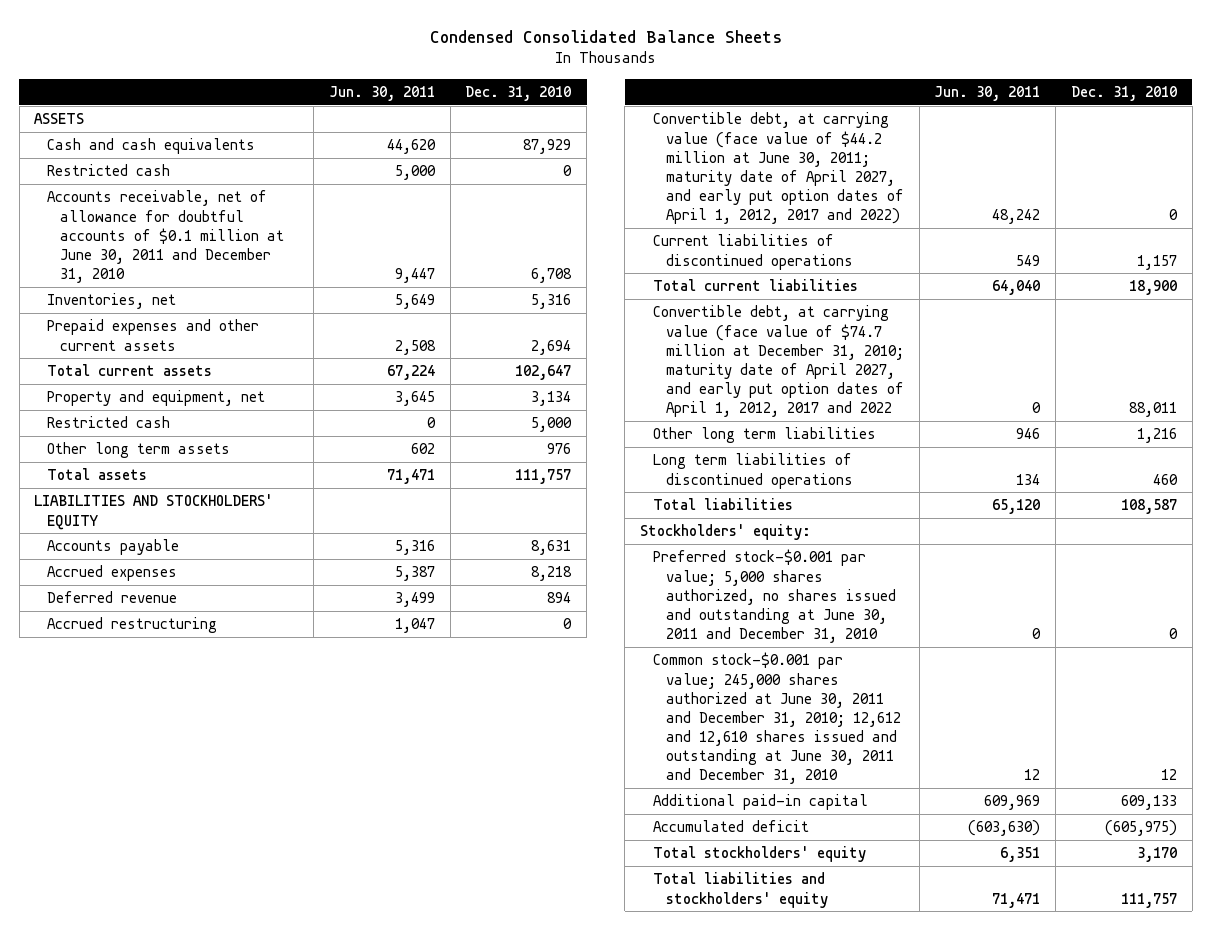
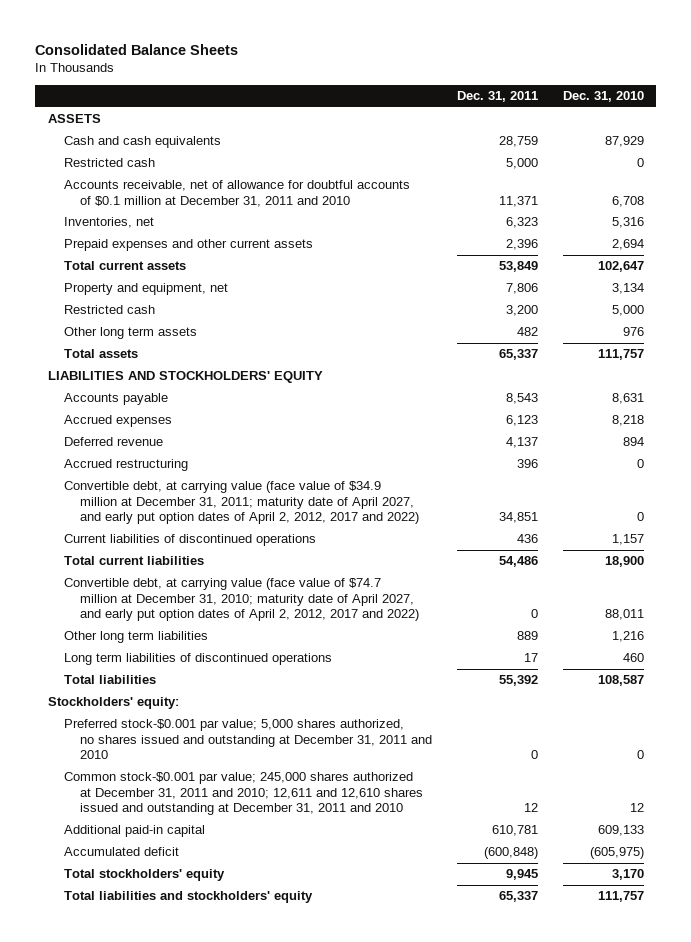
- Condensed Consolidated Balance Sheets
+ Consolidated Balance Sheets
- | Jun. 30, 2011 | Dec. 31, 2010
+ | Dec. 31, 2011 | Dec. 31, 2010
- Accounts receivable, net of allowance for doubtful accounts of $0.1 million at June 30, 2011 and December 31, 2010 | 9,447 | 6,708
+ Accounts receivable, net of allowance for doubtful accounts of $0.1 million at December 31, 2011 and 2010 | 11,371 | 6,708
- Convertible debt, at carrying value (face value of $44.2 million at June 30, 2011; maturity date of April 2027, and early put option dates of April 1, 2012, 2017 and 2022) | 48,242 | 0
+ Convertible debt, at carrying value (face value of $34.9 million at December 31, 2011; maturity date of April 2027, and early put option dates of April 2, 2012, 2017 and 2022) | 34,851 | 0
- Convertible debt, at carrying value (face value of $74.7 million at December 31, 2010; maturity date of April 2027, and early put option dates of April 1, 2012, 2017 and 2022 | 0 | 88,011
+ Convertible debt, at carrying value (face value of $74.7 million at December 31, 2010; maturity date of April 2027, and early put option dates of April 2, 2012, 2017 and 2022) | 0 | 88,011
- Preferred stock-$0.001 par value; 5,000 shares authorized, no shares issued and outstanding at June 30, 2011 and December 31, 2010 | 0 | 0
- Common stock-$0.001 par value; 245,000 shares authorized at June 30, 2011 and December 31, 2010; 12,612 and 12,610 shares issued and outstanding at June 30, 2011 and December 31, 2010 | 12 | 12
+ Preferred stock-$0.001 par value; 5,000 shares authorized, no shares issued and outstanding at December 31, 2011 and 2010 | 0 | 0
+ Common stock-$0.001 par value; 245,000 shares authorized at December 31, 2011 and 2010; 12,611 and 12,610 shares issued and outstanding at December 31, 2011 and 2010 | 12 | 12

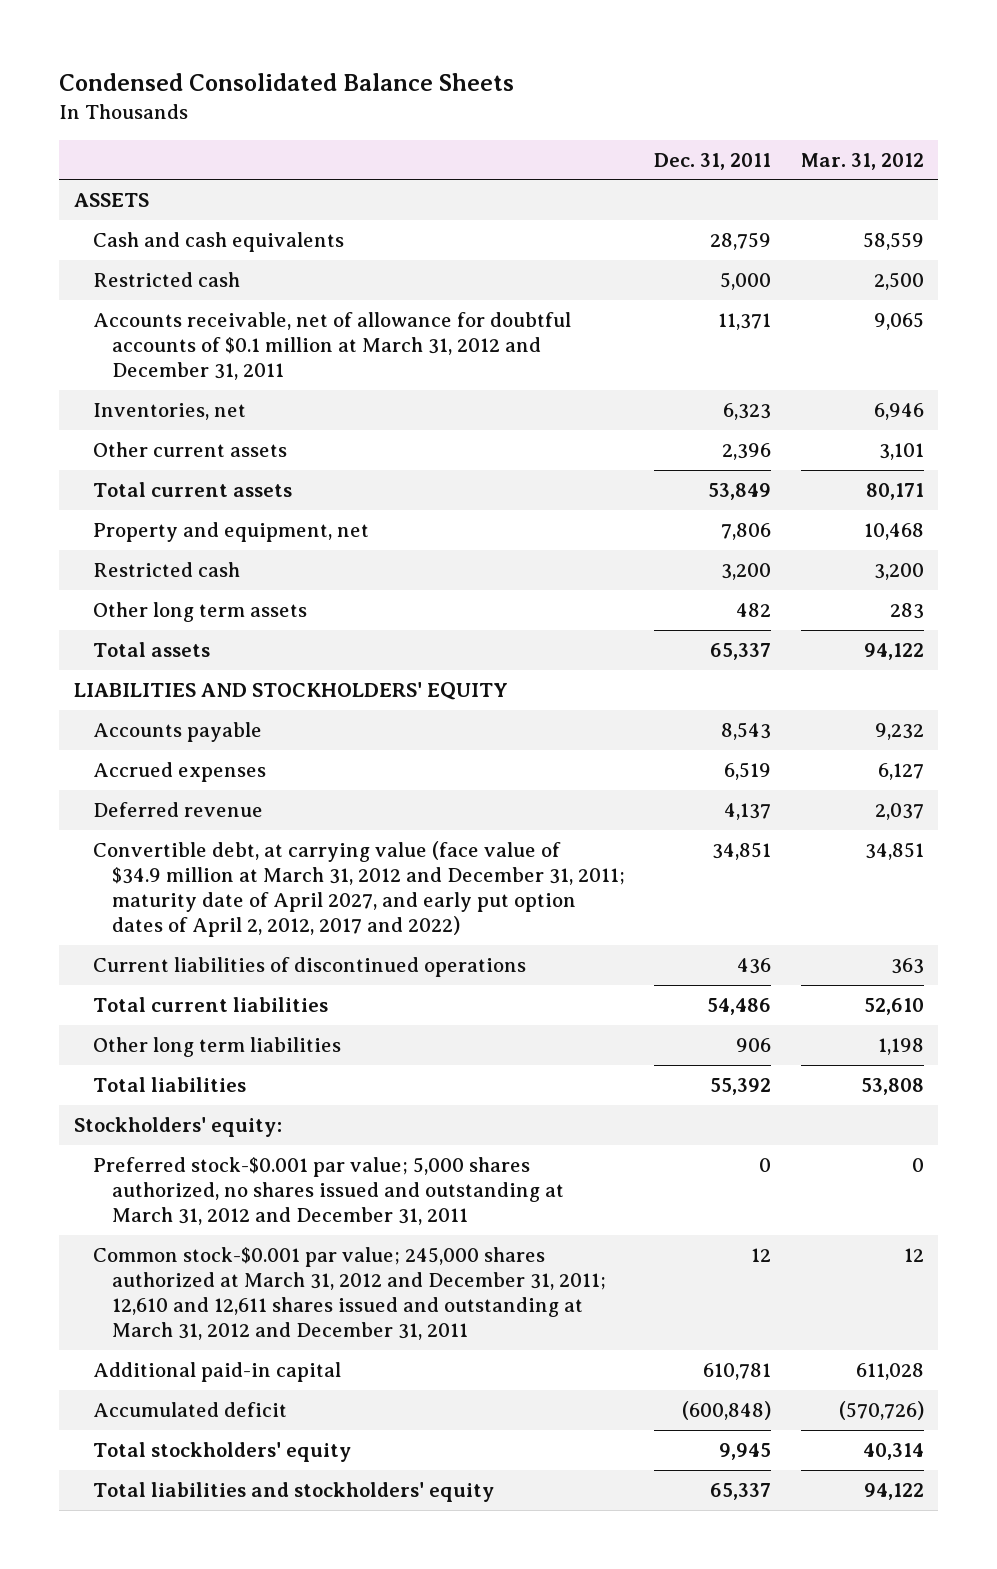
- Consolidated Balance Sheets
+ Condensed Consolidated Balance Sheets
- | Dec. 31, 2011 | Dec. 31, 2010
+ | Dec. 31, 2011 | Mar. 31, 2012
- Accounts receivable, net of allowance for doubtful accounts of $0.1 million at December 31, 2011 and 2010 | 11,371 | 6,708
+ Accounts receivable, net of allowance for doubtful accounts of $0.1 million at March 31, 2012 and December 31, 2011 | 11,371 | 9,065
- Prepaid expenses and other current assets | 2,396 | 2,694
+ Other current assets | 2,396 | 3,101
- Accrued expenses | 6,123 | 8,218
+ Accrued expenses | 6,519 | 6,127
- Accrued restructuring | 396 | 0
- Convertible debt, at carrying value (face value of $34.9 million at December 31, 2011; maturity date of April 2027, and early put option dates of April 2, 2012, 2017 and 2022) | 34,851 | 0
+ Convertible debt, at carrying value (face value of $34.9 million at March 31, 2012 and December 31, 2011; maturity date of April 2027, and early put option dates of April 2, 2012, 2017 and 2022) | 34,851 | 34,851
- Convertible debt, at carrying value (face value of $74.7 million at December 31, 2010; maturity date of April 2027, and early put option dates of April 2, 2012, 2017 and 2022) | 0 | 88,011
- Other long term liabilities | 889 | 1,216
- Long term liabilities of discontinued operations | 17 | 460
+ Other long term liabilities | 906 | 1,198
- Preferred stock-$0.001 par value; 5,000 shares authorized, no shares issued and outstanding at December 31, 2011 and 2010 | 0 | 0
- Common stock-$0.001 par value; 245,000 shares authorized at December 31, 2011 and 2010; 12,611 and 12,610 shares issued and outstanding at December 31, 2011 and 2010 | 12 | 12
+ Preferred stock-$0.001 par value; 5,000 shares authorized, no shares issued and outstanding at March 31, 2012 and December 31, 2011 | 0 | 0
+ Common stock-$0.001 par value; 245,000 shares authorized at March 31, 2012 and December 31, 2011; 12,610 and 12,611 shares issued and outstanding at March 31, 2012 and December 31, 2011 | 12 | 12

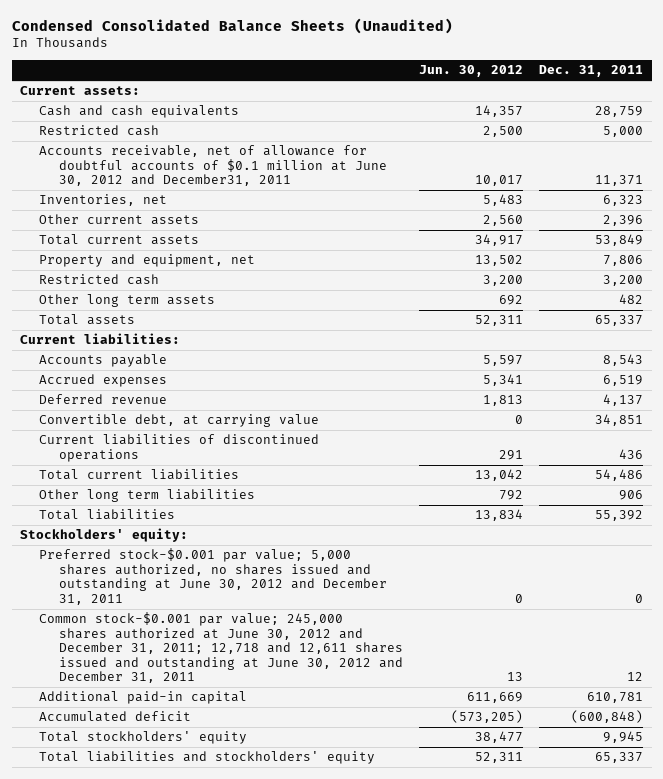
- Condensed Consolidated Balance Sheets
+ Condensed Consolidated Balance Sheets (Unaudited)
- | Dec. 31, 2011 | Mar. 31, 2012
+ | Jun. 30, 2012 | Dec. 31, 2011
- ASSETS
+ Current assets:
- Accounts receivable, net of allowance for doubtful accounts of $0.1 million at March 31, 2012 and December 31, 2011 | 11,371 | 9,065
+ Accounts receivable, net of allowance for doubtful accounts of $0.1 million at June 30, 2012 and December31, 2011 | 10,017 | 11,371
- LIABILITIES AND STOCKHOLDERS' EQUITY
+ Current liabilities:
- Convertible debt, at carrying value (face value of $34.9 million at March 31, 2012 and December 31, 2011; maturity date of April 2027, and early put option dates of April 2, 2012, 2017 and 2022) | 34,851 | 34,851
+ Convertible debt, at carrying value | 0 | 34,851
- Preferred stock-$0.001 par value; 5,000 shares authorized, no shares issued and outstanding at March 31, 2012 and December 31, 2011 | 0 | 0
- Common stock-$0.001 par value; 245,000 shares authorized at March 31, 2012 and December 31, 2011; 12,610 and 12,611 shares issued and outstanding at March 31, 2012 and December 31, 2011 | 12 | 12
+ Preferred stock-$0.001 par value; 5,000 shares authorized, no shares issued and outstanding at June 30, 2012 and December 31, 2011 | 0 | 0
+ Common stock-$0.001 par value; 245,000 shares authorized at June 30, 2012 and December 31, 2011; 12,718 and 12,611 shares issued and outstanding at June 30, 2012 and December 31, 2011 | 13 | 12

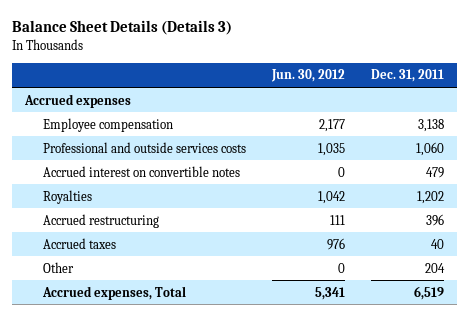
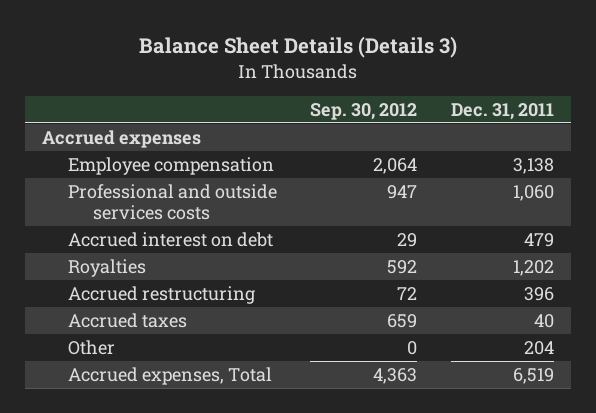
- | Jun. 30, 2012 | Dec. 31, 2011
+ | Sep. 30, 2012 | Dec. 31, 2011
- Accrued interest on convertible notes | 0 | 479
+ Accrued interest on debt | 29 | 479

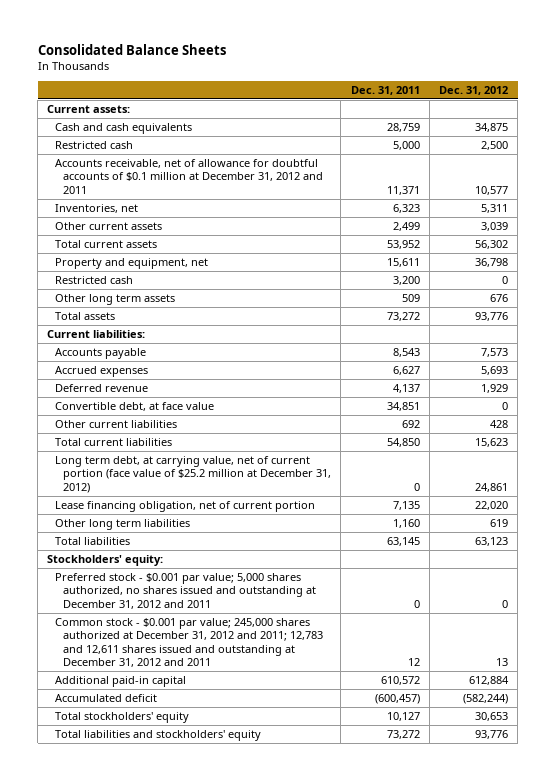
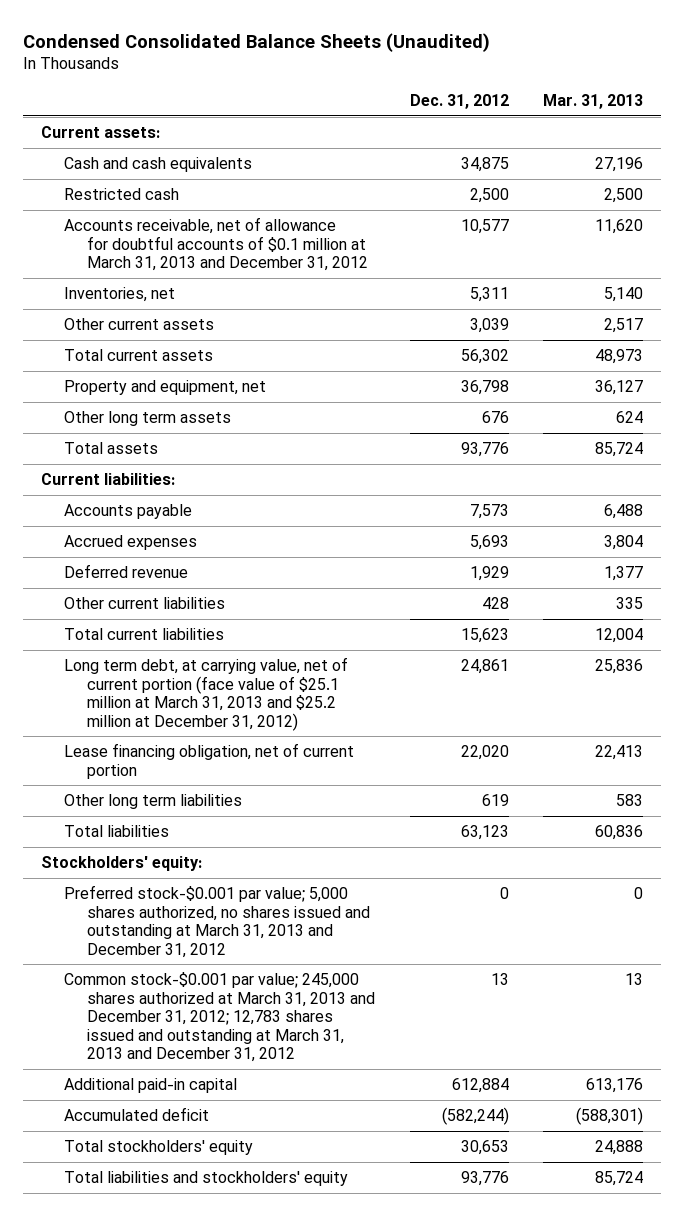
- Consolidated Balance Sheets
+ Condensed Consolidated Balance Sheets (Unaudited)
- | Dec. 31, 2011 | Dec. 31, 2012
+ | Dec. 31, 2012 | Mar. 31, 2013
- Accounts receivable, net of allowance for doubtful accounts of $0.1 million at December 31, 2012 and 2011 | 11,371 | 10,577
+ Accounts receivable, net of allowance for doubtful accounts of $0.1 million at March 31, 2013 and December 31, 2012 | 10,577 | 11,620
- Restricted cash | 3,200 | 0
- Convertible debt, at face value | 34,851 | 0
- Long term debt, at carrying value, net of current portion (face value of $25.2 million at December 31, 2012) | 0 | 24,861
+ Long term debt, at carrying value, net of current portion (face value of $25.1 million at March 31, 2013 and $25.2 million at December 31, 2012) | 24,861 | 25,836
- Preferred stock - $0.001 par value; 5,000 shares authorized, no shares issued and outstanding at December 31, 2012 and 2011 | 0 | 0
- Common stock - $0.001 par value; 245,000 shares authorized at December 31, 2012 and 2011; 12,783 and 12,611 shares issued and outstanding at December 31, 2012 and 2011 | 12 | 13
+ Preferred stock-$0.001 par value; 5,000 shares authorized, no shares issued and outstanding at March 31, 2013 and December 31, 2012 | 0 | 0
+ Common stock-$0.001 par value; 245,000 shares authorized at March 31, 2013 and December 31, 2012; 12,783 shares issued and outstanding at March 31, 2013 and December 31, 2012 | 13 | 13

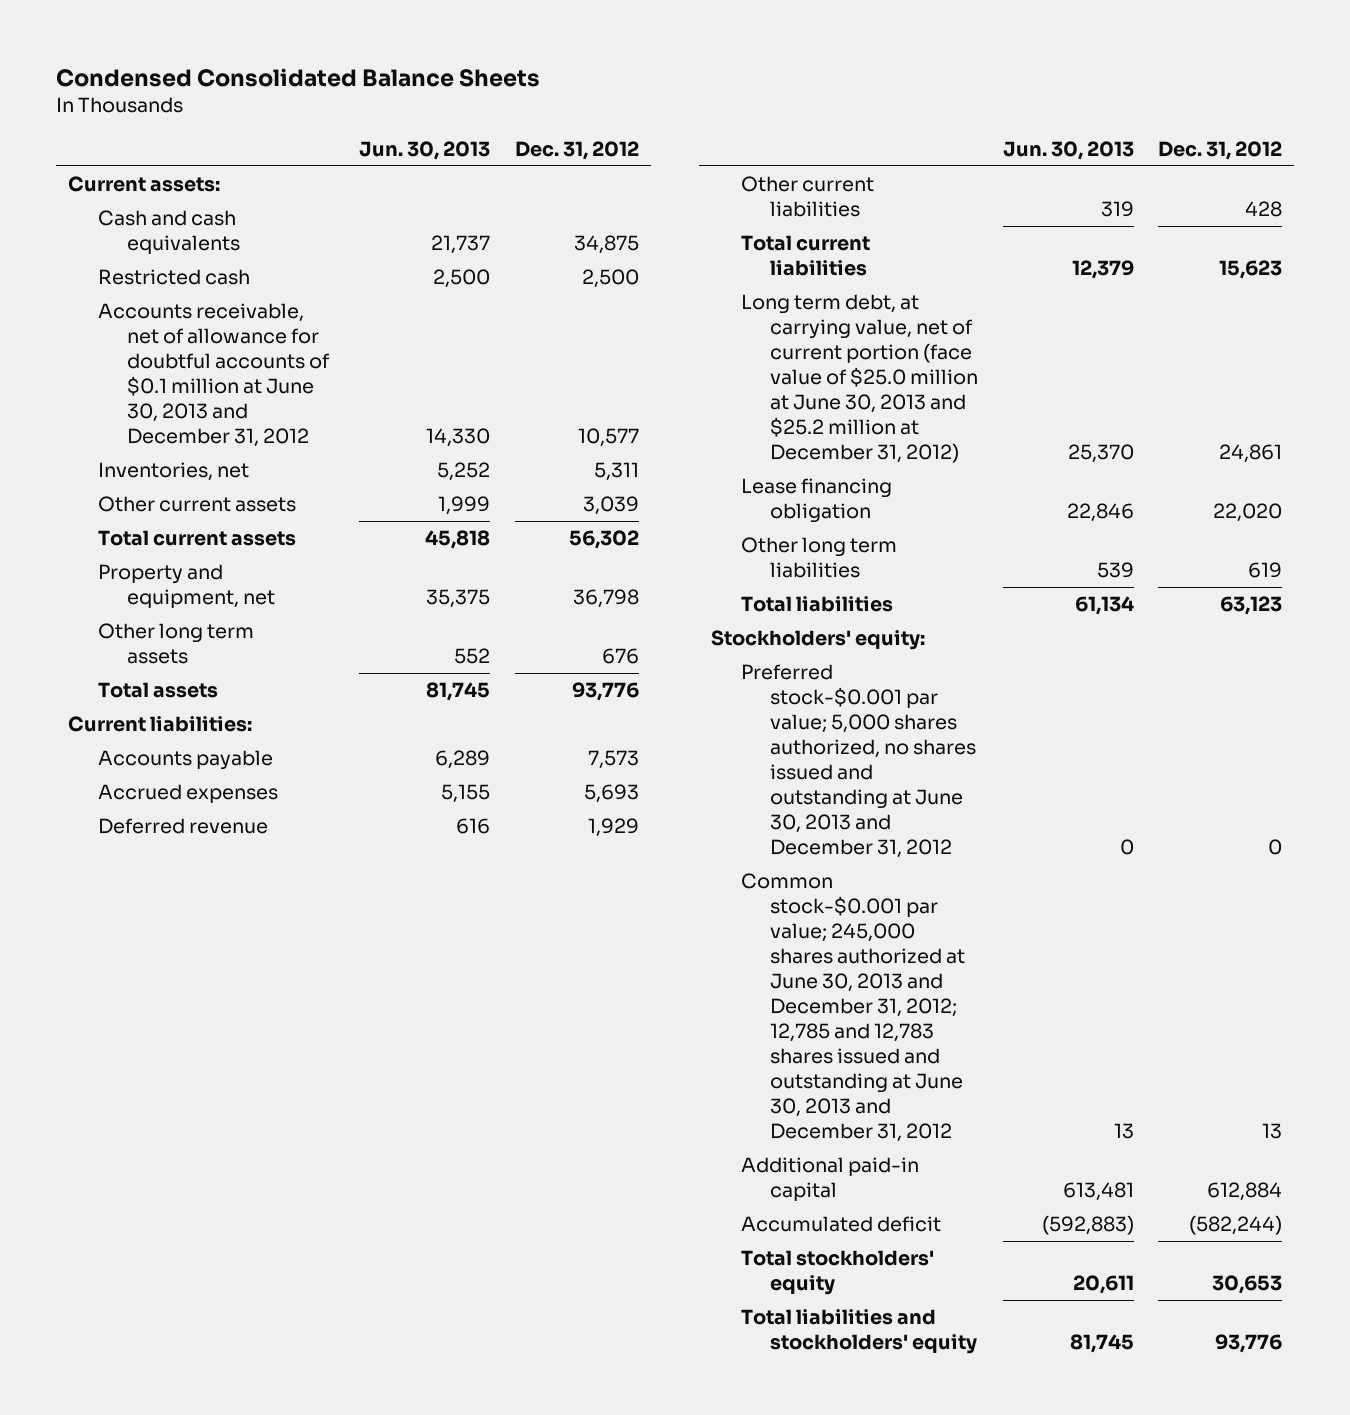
- Condensed Consolidated Balance Sheets (Unaudited)
+ Condensed Consolidated Balance Sheets
- | Dec. 31, 2012 | Mar. 31, 2013
+ | Jun. 30, 2013 | Dec. 31, 2012
- Accounts receivable, net of allowance for doubtful accounts of $0.1 million at March 31, 2013 and December 31, 2012 | 10,577 | 11,620
+ Accounts receivable, net of allowance for doubtful accounts of $0.1 million at June 30, 2013 and December 31, 2012 | 14,330 | 10,577
- Long term debt, at carrying value, net of current portion (face value of $25.1 million at March 31, 2013 and $25.2 million at December 31, 2012) | 24,861 | 25,836
- Lease financing obligation, net of current portion | 22,020 | 22,413
+ Long term debt, at carrying value, net of current portion (face value of $25.0 million at June 30, 2013 and $25.2 million at December 31, 2012) | 25,370 | 24,861
+ Lease financing obligation | 22,846 | 22,020
- Preferred stock-$0.001 par value; 5,000 shares authorized, no shares issued and outstanding at March 31, 2013 and December 31, 2012 | 0 | 0
- Common stock-$0.001 par value; 245,000 shares authorized at March 31, 2013 and December 31, 2012; 12,783 shares issued and outstanding at March 31, 2013 and December 31, 2012 | 13 | 13
+ Preferred stock-$0.001 par value; 5,000 shares authorized, no shares issued and outstanding at June 30, 2013 and December 31, 2012 | 0 | 0
+ Common stock-$0.001 par value; 245,000 shares authorized at June 30, 2013 and December 31, 2012; 12,785 and 12,783 shares issued and outstanding at June 30, 2013 and December 31, 2012 | 13 | 13

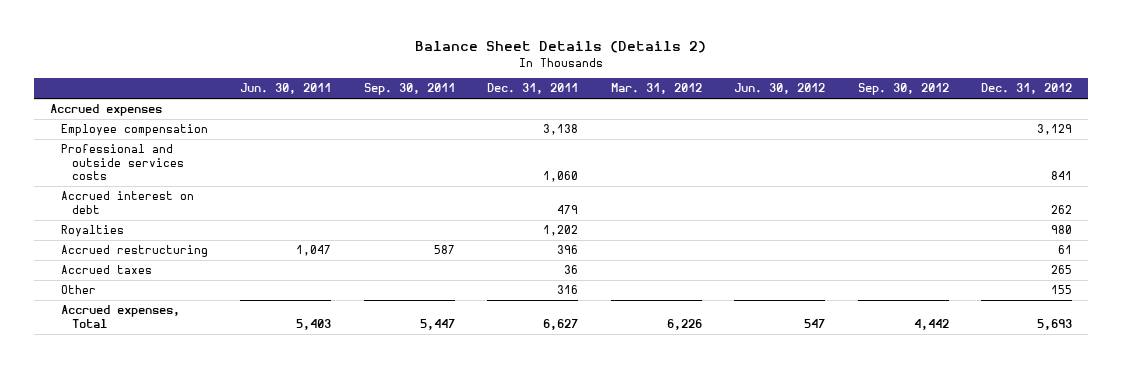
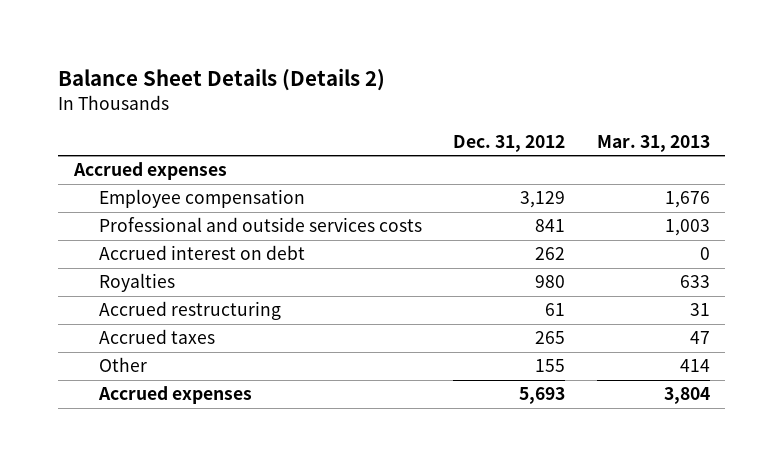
- | Jun. 30, 2011 | Sep. 30, 2011 | Dec. 31, 2011 | Mar. 31, 2012 | Jun. 30, 2012 | Sep. 30, 2012 | Dec. 31, 2012
+ | Dec. 31, 2012 | Mar. 31, 2013
- Accrued expenses, Total | 5,403 | 5,447 | 6,627 | 6,226 | 547 | 4,442 | 5,693
+ Accrued expenses | 5,693 | 3,804

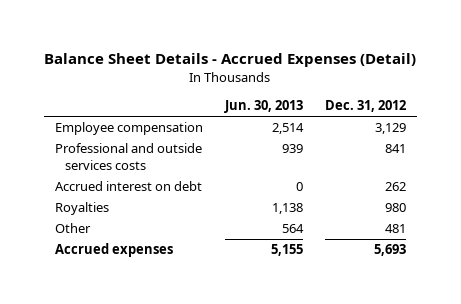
- Balance Sheet Details (Details 2)
+ Balance Sheet Details - Accrued Expenses (Detail)
- | Dec. 31, 2012 | Mar. 31, 2013
+ | Jun. 30, 2013 | Dec. 31, 2012
- Accrued expenses
- Accrued restructuring | 61 | 31
- Accrued taxes | 265 | 47
- Other | 155 | 414
+ Other | 564 | 481

